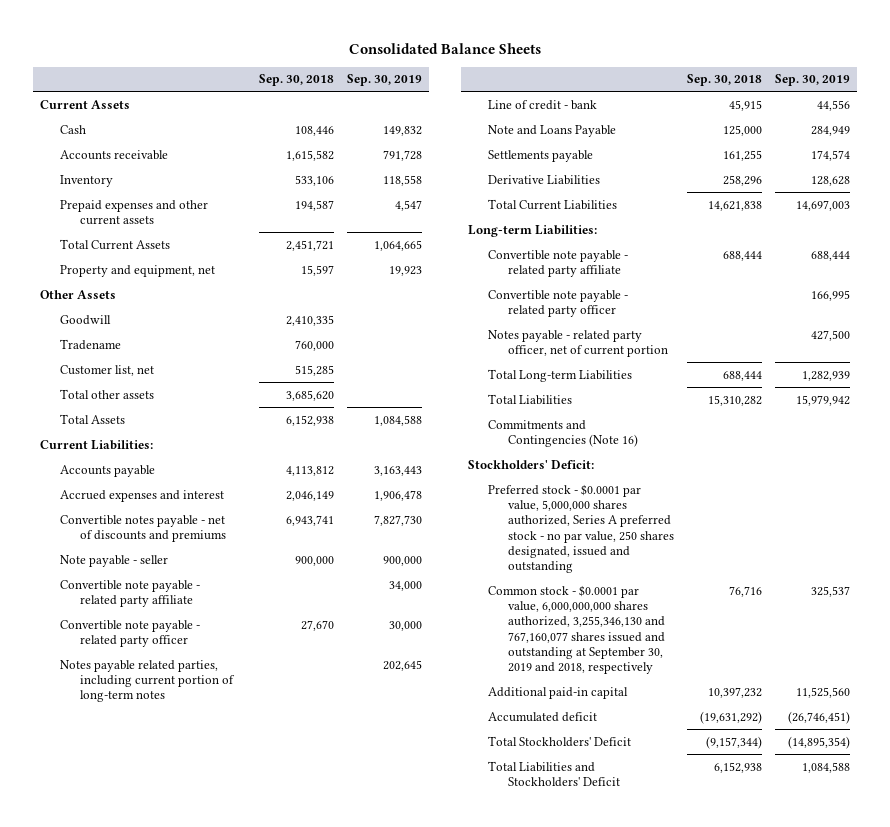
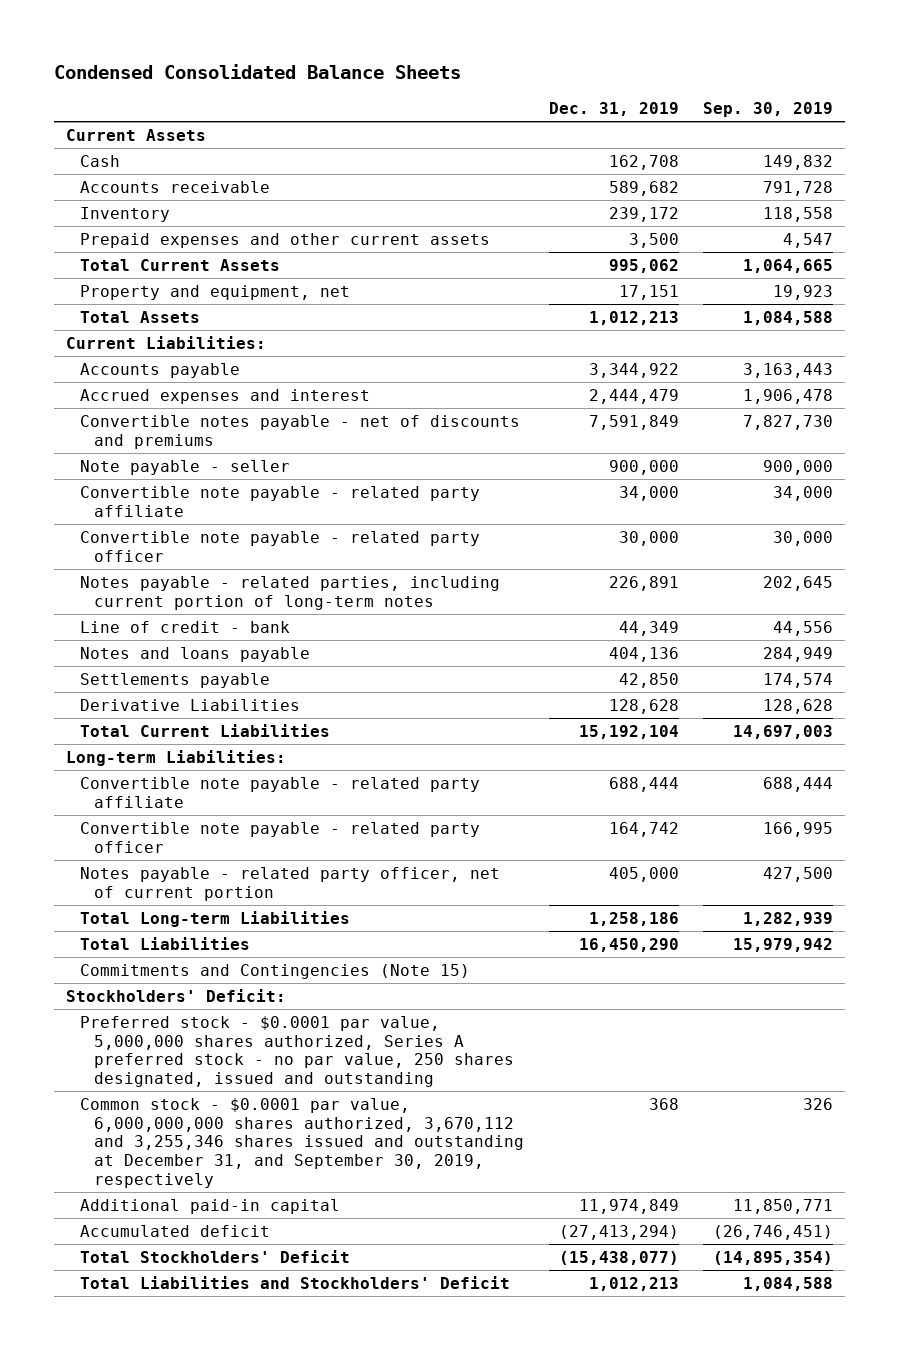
- Consolidated Balance Sheets
+ Condensed Consolidated Balance Sheets
- | Sep. 30, 2018 | Sep. 30, 2019
+ | Dec. 31, 2019 | Sep. 30, 2019
- Other Assets
- Goodwill | 2,410,335 |
- Tradename | 760,000 |
- Customer list, net | 515,285 |
- Total other assets | 3,685,620 |
- Notes payable related parties, including current portion of long-term notes | | 202,645
+ Notes payable - related parties, including current portion of long-term notes | 226,891 | 202,645
- Note and Loans Payable | 125,000 | 284,949
+ Notes and loans payable | 404,136 | 284,949
- Commitments and Contingencies (Note 16)
+ Commitments and Contingencies (Note 15)
- Common stock - $0.0001 par value, 6,000,000,000 shares authorized, 3,255,346,130 and 767,160,077 shares issued and outstanding at September 30, 2019 and 2018, respectively | 76,716 | 325,537
- Additional paid-in capital | 10,397,232 | 11,525,560
+ Common stock - $0.0001 par value, 6,000,000,000 shares authorized, 3,670,112 and 3,255,346 shares issued and outstanding at December 31, and September 30, 2019, respectively | 368 | 326
+ Additional paid-in capital | 11,974,849 | 11,850,771

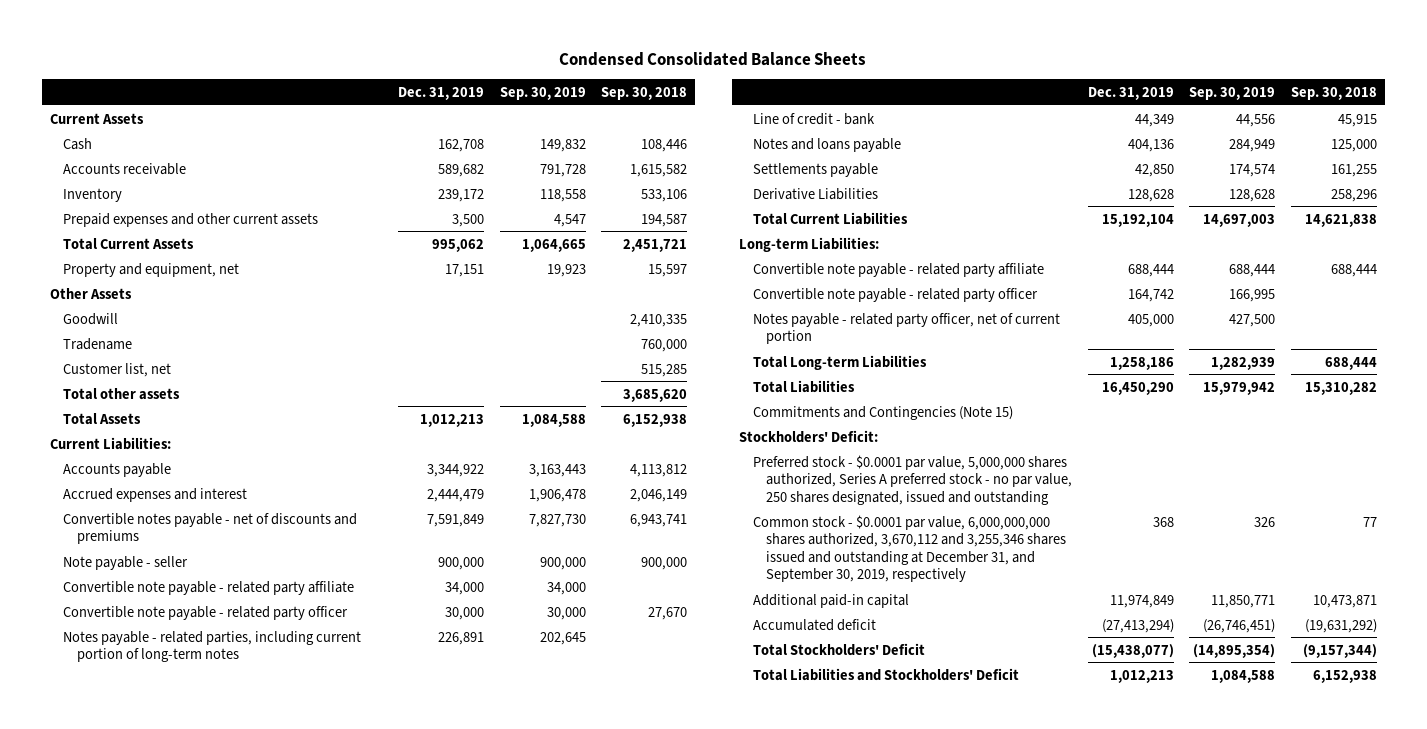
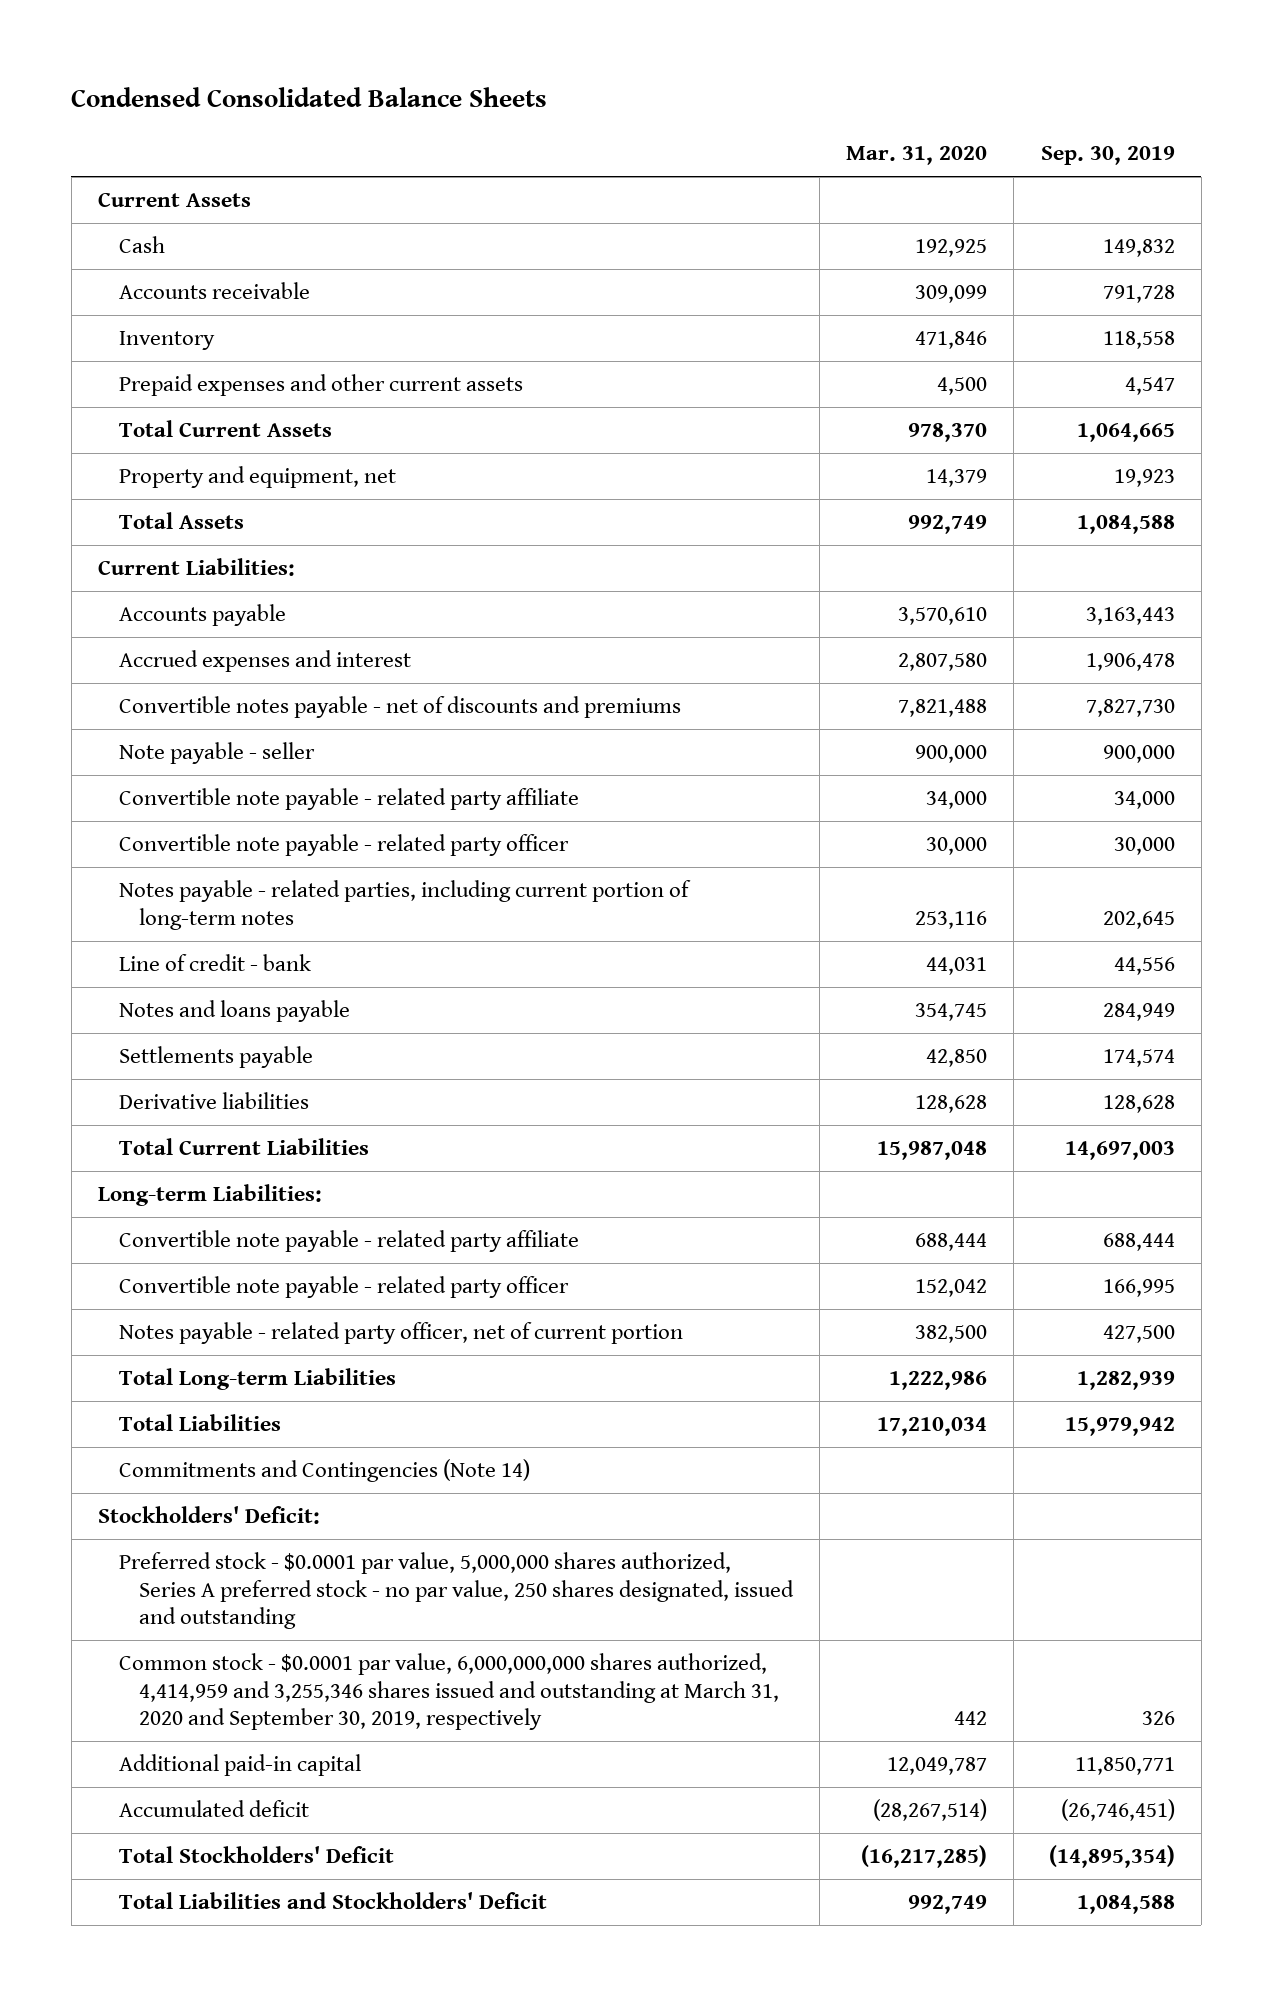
- | Dec. 31, 2019 | Sep. 30, 2019 | Sep. 30, 2018
+ | Mar. 31, 2020 | Sep. 30, 2019
- Other Assets
- Goodwill | | | 2,410,335
- Tradename | | | 760,000
- Customer list, net | | | 515,285
- Total other assets | | | 3,685,620
- Derivative Liabilities | 128,628 | 128,628 | 258,296
+ Derivative liabilities | 128,628 | 128,628
- Commitments and Contingencies (Note 15)
+ Commitments and Contingencies (Note 14)
- Common stock - $0.0001 par value, 6,000,000,000 shares authorized, 3,670,112 and 3,255,346 shares issued and outstanding at December 31, and September 30, 2019, respectively | 368 | 326 | 77
+ Common stock - $0.0001 par value, 6,000,000,000 shares authorized, 4,414,959 and 3,255,346 shares issued and outstanding at March 31, 2020 and September 30, 2019, respectively | 442 | 326

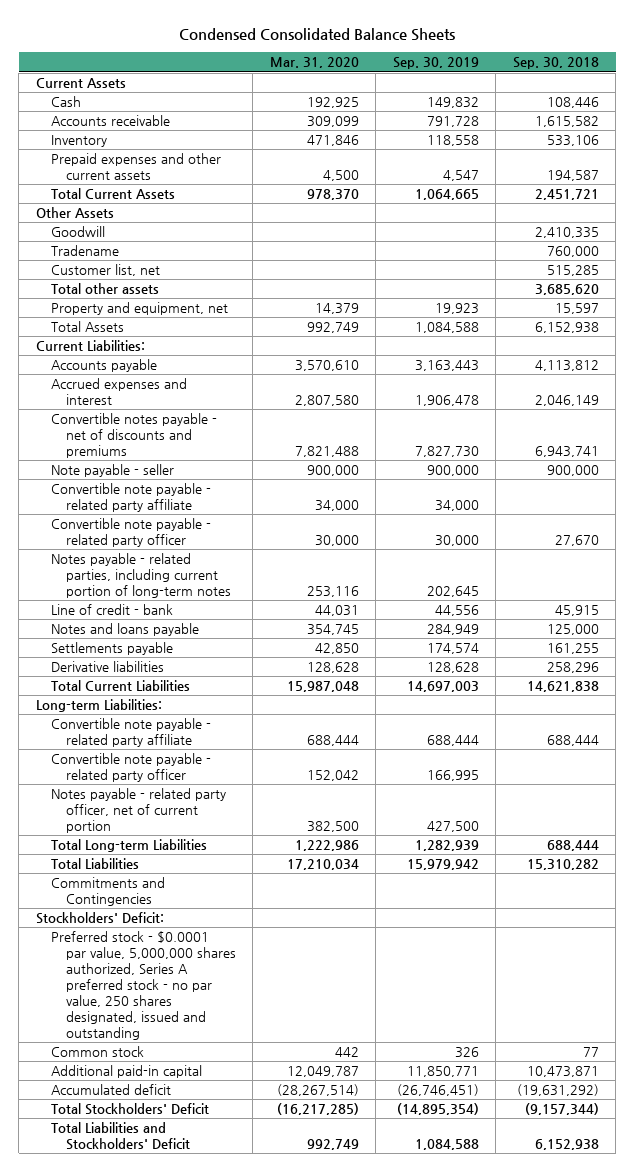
- | Mar. 31, 2020 | Sep. 30, 2019
+ | Mar. 31, 2020 | Sep. 30, 2019 | Sep. 30, 2018
+ Other Assets
+ Goodwill | | | 2,410,335
+ Tradename | | | 760,000
+ Customer list, net | | | 515,285
+ Total other assets | | | 3,685,620
- Commitments and Contingencies (Note 14)
+ Commitments and Contingencies
- Common stock - $0.0001 par value, 6,000,000,000 shares authorized, 4,414,959 and 3,255,346 shares issued and outstanding at March 31, 2020 and September 30, 2019, respectively | 442 | 326
+ Common stock | 442 | 326 | 77

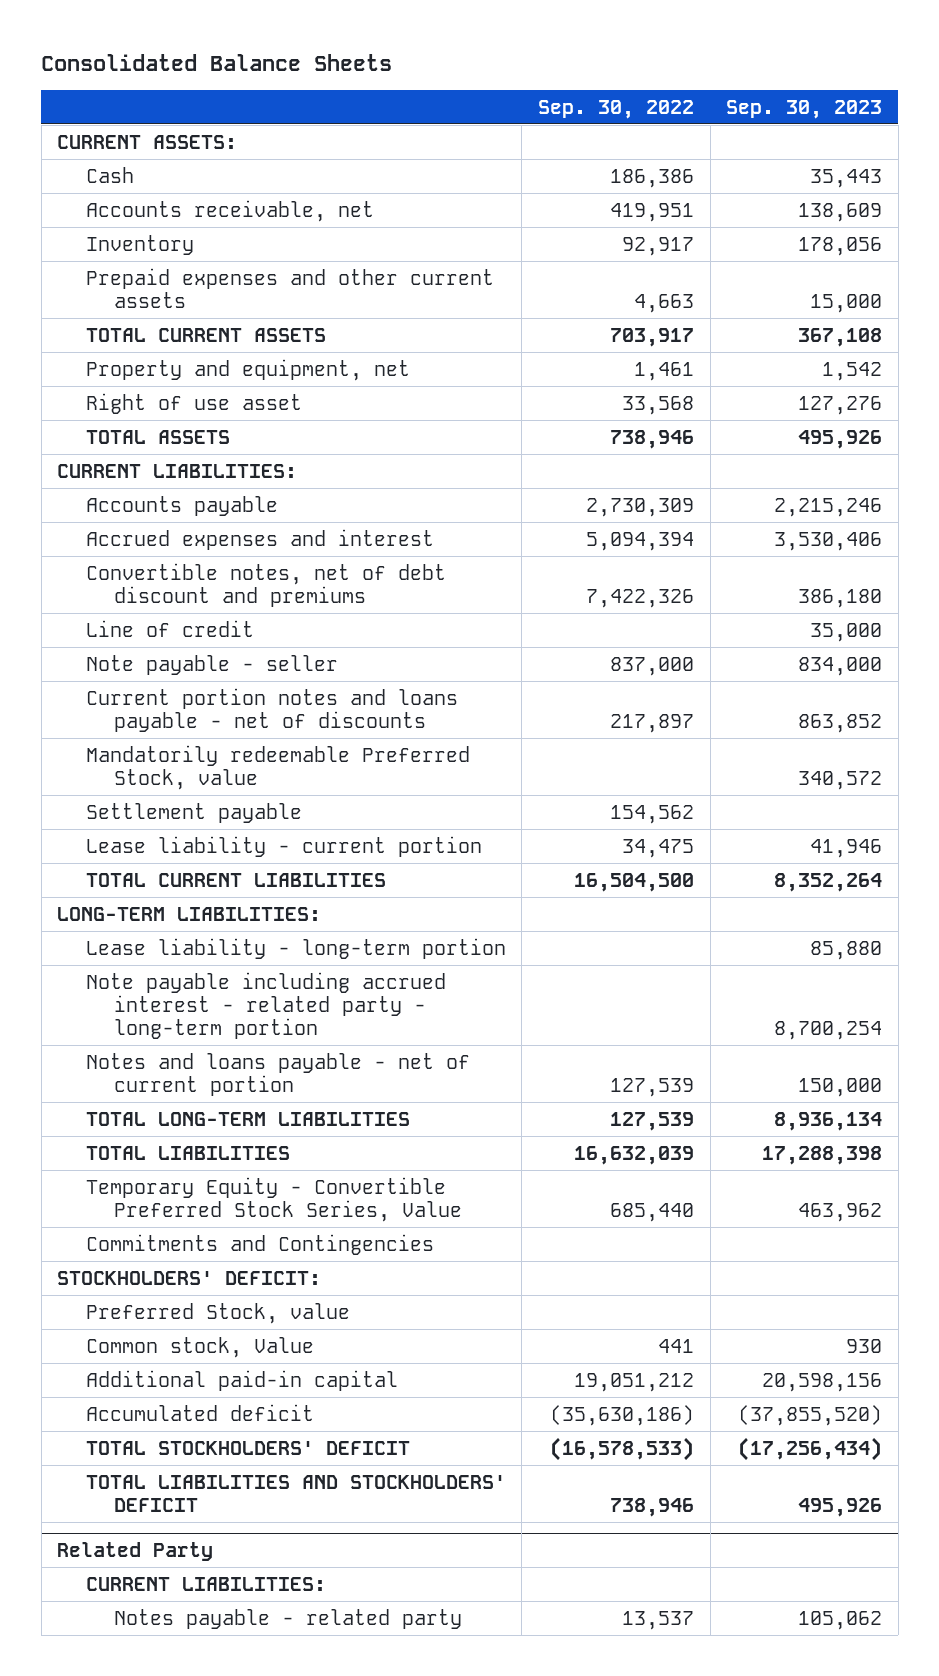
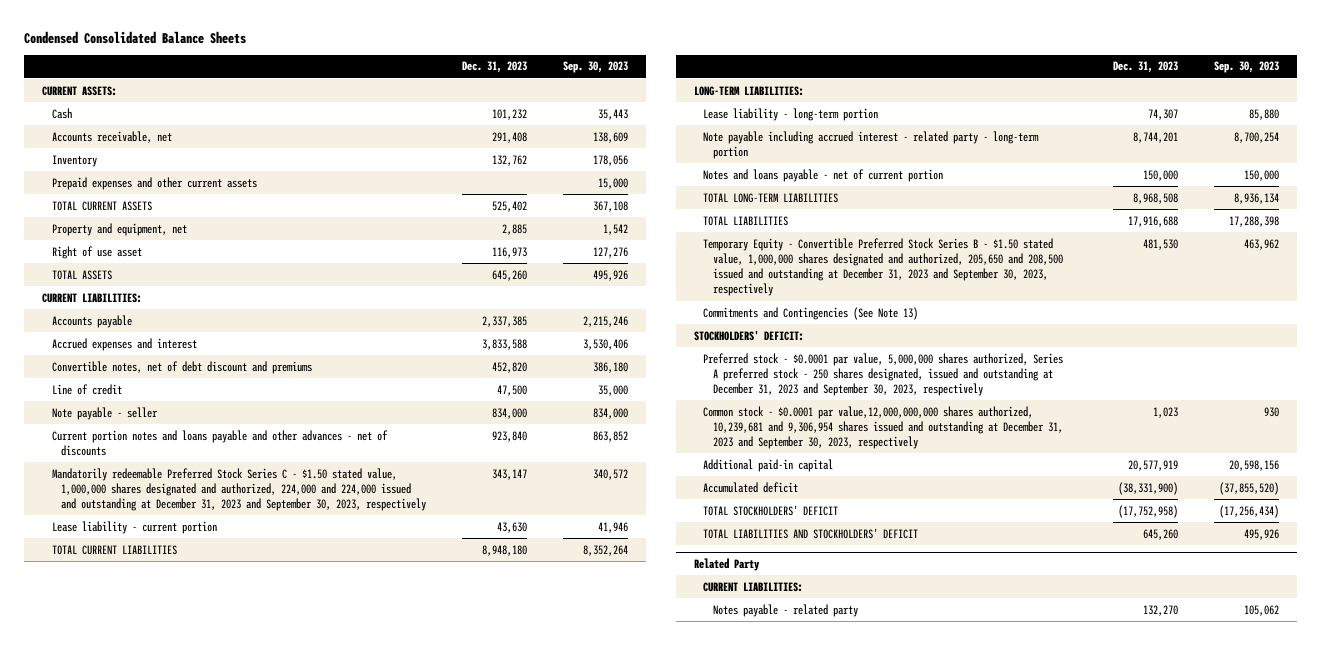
- Consolidated Balance Sheets
+ Condensed Consolidated Balance Sheets
- | Sep. 30, 2022 | Sep. 30, 2023
+ | Dec. 31, 2023 | Sep. 30, 2023
- Current portion notes and loans payable - net of discounts | 217,897 | 863,852
- Mandatorily redeemable Preferred Stock, value | | 340,572
- Settlement payable | 154,562 |
+ Current portion notes and loans payable and other advances - net of discounts | 923,840 | 863,852
+ Mandatorily redeemable Preferred Stock Series C - $1.50 stated value, 1,000,000 shares designated and authorized, 224,000 and 224,000 issued and outstanding at December 31, 2023 and September 30, 2023, respectively | 343,147 | 340,572
- Temporary Equity - Convertible Preferred Stock Series, Value | 685,440 | 463,962
- Commitments and Contingencies
+ Temporary Equity - Convertible Preferred Stock Series B - $1.50 stated value, 1,000,000 shares designated and authorized, 205,650 and 208,500 issued and outstanding at December 31, 2023 and September 30, 2023, respectively | 481,530 | 463,962
+ Commitments and Contingencies (See Note 13)
- Preferred Stock, value
- Common stock, Value | 441 | 930
+ Preferred stock - $0.0001 par value, 5,000,000 shares authorized, Series A preferred stock - 250 shares designated, issued and outstanding at December 31, 2023 and September 30, 2023, respectively
+ Common stock - $0.0001 par value,12,000,000,000 shares authorized, 10,239,681 and 9,306,954 shares issued and outstanding at December 31, 2023 and September 30, 2023, respectively | 1,023 | 930

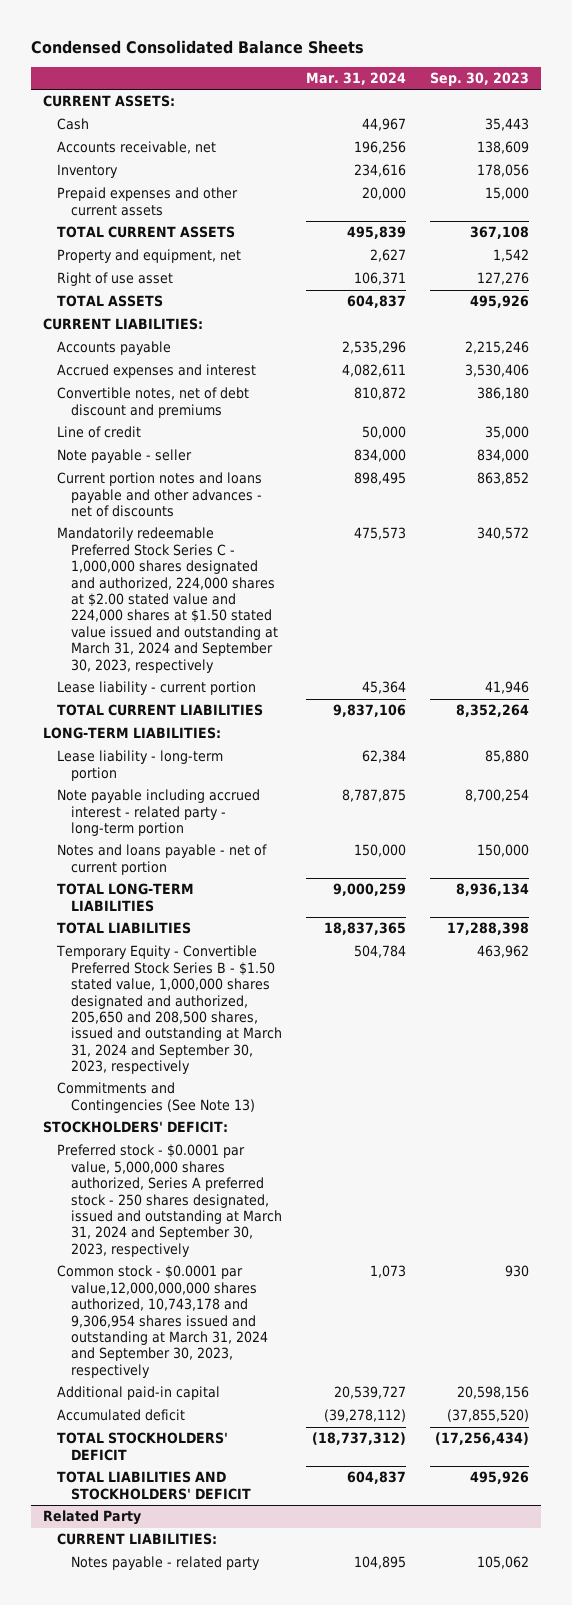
- | Dec. 31, 2023 | Sep. 30, 2023
+ | Mar. 31, 2024 | Sep. 30, 2023
- Mandatorily redeemable Preferred Stock Series C - $1.50 stated value, 1,000,000 shares designated and authorized, 224,000 and 224,000 issued and outstanding at December 31, 2023 and September 30, 2023, respectively | 343,147 | 340,572
+ Mandatorily redeemable Preferred Stock Series C - 1,000,000 shares designated and authorized, 224,000 shares at $2.00 stated value and 224,000 shares at $1.50 stated value issued and outstanding at March 31, 2024 and September 30, 2023, respectively | 475,573 | 340,572
- Temporary Equity - Convertible Preferred Stock Series B - $1.50 stated value, 1,000,000 shares designated and authorized, 205,650 and 208,500 issued and outstanding at December 31, 2023 and September 30, 2023, respectively | 481,530 | 463,962
+ Temporary Equity - Convertible Preferred Stock Series B - $1.50 stated value, 1,000,000 shares designated and authorized, 205,650 and 208,500 shares, issued and outstanding at March 31, 2024 and September 30, 2023, respectively | 504,784 | 463,962
- Preferred stock - $0.0001 par value, 5,000,000 shares authorized, Series A preferred stock - 250 shares designated, issued and outstanding at December 31, 2023 and September 30, 2023, respectively
- Common stock - $0.0001 par value,12,000,000,000 shares authorized, 10,239,681 and 9,306,954 shares issued and outstanding at December 31, 2023 and September 30, 2023, respectively | 1,023 | 930
+ Preferred stock - $0.0001 par value, 5,000,000 shares authorized, Series A preferred stock - 250 shares designated, issued and outstanding at March 31, 2024 and September 30, 2023, respectively
+ Common stock - $0.0001 par value,12,000,000,000 shares authorized, 10,743,178 and 9,306,954 shares issued and outstanding at March 31, 2024 and September 30, 2023, respectively | 1,073 | 930

